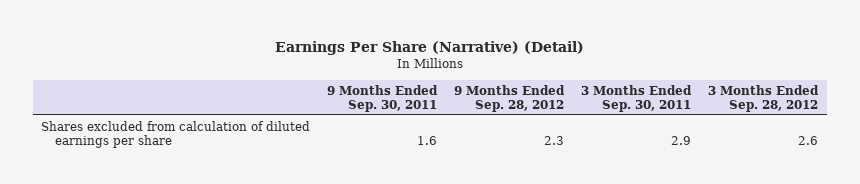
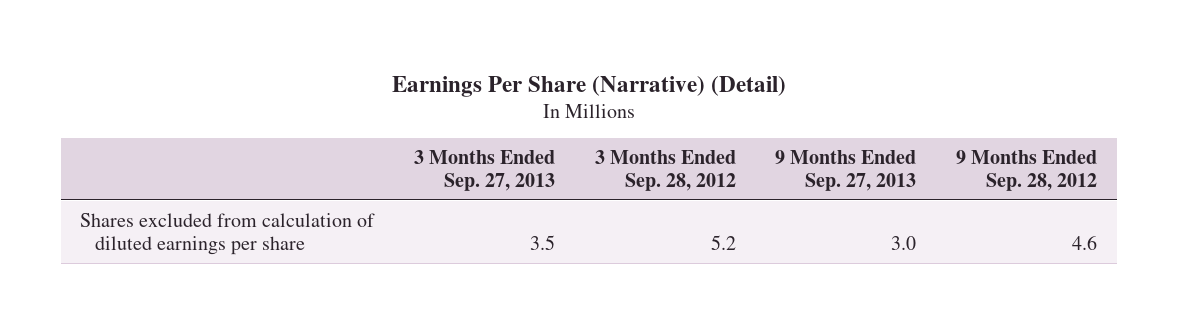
- | 9 Months Ended Sep. 30, 2011 | 9 Months Ended Sep. 28, 2012 | 3 Months Ended Sep. 30, 2011 | 3 Months Ended Sep. 28, 2012
+ | 3 Months Ended Sep. 27, 2013 | 3 Months Ended Sep. 28, 2012 | 9 Months Ended Sep. 27, 2013 | 9 Months Ended Sep. 28, 2012
- Shares excluded from calculation of diluted earnings per share | 1.6 | 2.3 | 2.9 | 2.6
+ Shares excluded from calculation of diluted earnings per share | 3.5 | 5.2 | 3.0 | 4.6

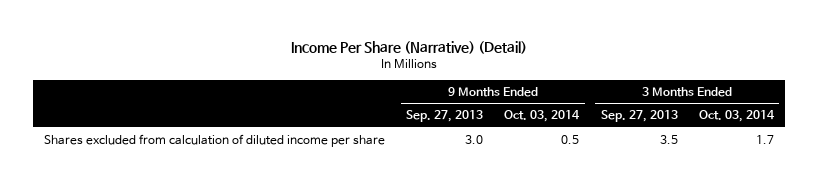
- Earnings Per Share (Narrative) (Detail)
+ Income Per Share (Narrative) (Detail)
- | 3 Months Ended Sep. 27, 2013 | 3 Months Ended Sep. 28, 2012 | 9 Months Ended Sep. 27, 2013 | 9 Months Ended Sep. 28, 2012
+ | 9 Months Ended Sep. 27, 2013 | 9 Months Ended Oct. 03, 2014 | 3 Months Ended Sep. 27, 2013 | 3 Months Ended Oct. 03, 2014
- Shares excluded from calculation of diluted earnings per share | 3.5 | 5.2 | 3.0 | 4.6
+ Shares excluded from calculation of diluted income per share | 3.0 | 0.5 | 3.5 | 1.7

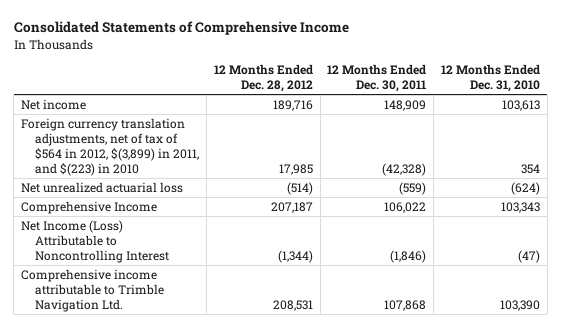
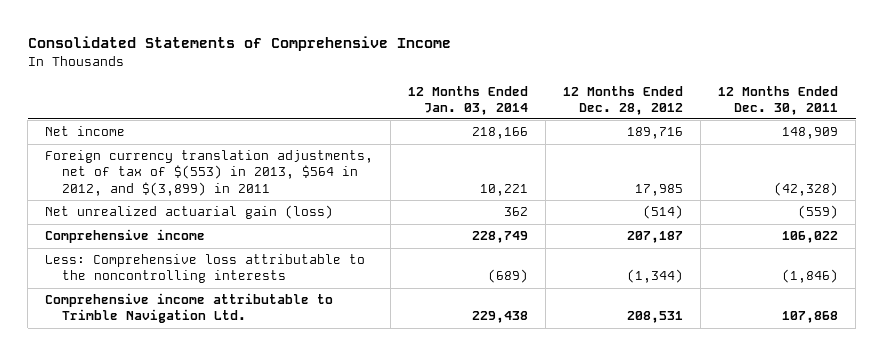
- | 12 Months Ended Dec. 28, 2012 | 12 Months Ended Dec. 30, 2011 | 12 Months Ended Dec. 31, 2010
+ | 12 Months Ended Jan. 03, 2014 | 12 Months Ended Dec. 28, 2012 | 12 Months Ended Dec. 30, 2011
- Foreign currency translation adjustments, net of tax of $564 in 2012, $(3,899) in 2011, and $(223) in 2010 | 17,985 | (42,328) | 354
- Net unrealized actuarial loss | (514) | (559) | (624)
- Comprehensive Income | 207,187 | 106,022 | 103,343
- Net Income (Loss) Attributable to Noncontrolling Interest | (1,344) | (1,846) | (47)
+ Foreign currency translation adjustments, net of tax of $(553) in 2013, $564 in 2012, and $(3,899) in 2011 | 10,221 | 17,985 | (42,328)
+ Net unrealized actuarial gain (loss) | 362 | (514) | (559)
+ Comprehensive income | 228,749 | 207,187 | 106,022
+ Less: Comprehensive loss attributable to the noncontrolling interests | (689) | (1,344) | (1,846)

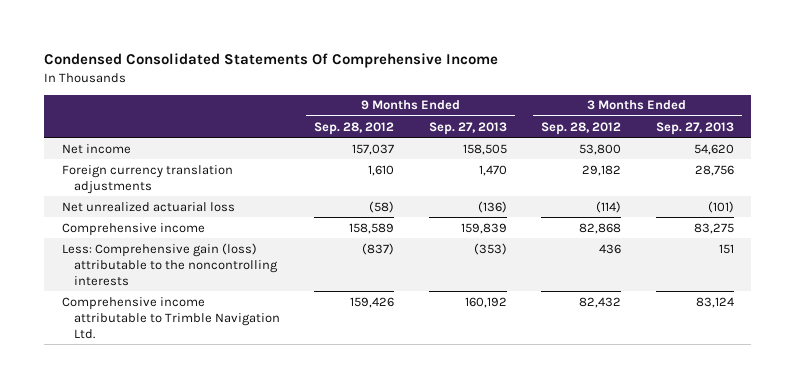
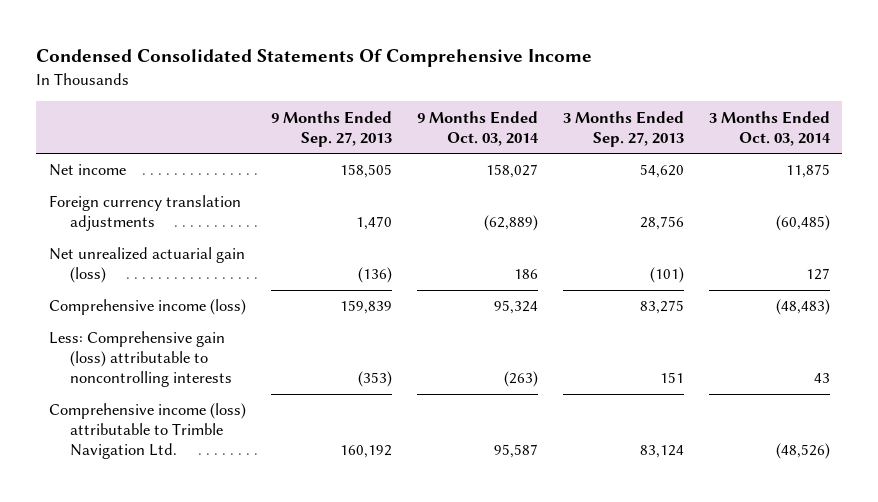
- | 9 Months Ended Sep. 28, 2012 | 9 Months Ended Sep. 27, 2013 | 3 Months Ended Sep. 28, 2012 | 3 Months Ended Sep. 27, 2013
+ | 9 Months Ended Sep. 27, 2013 | 9 Months Ended Oct. 03, 2014 | 3 Months Ended Sep. 27, 2013 | 3 Months Ended Oct. 03, 2014
- Net unrealized actuarial loss | (58) | (136) | (114) | (101)
- Comprehensive income | 158,589 | 159,839 | 82,868 | 83,275
- Less: Comprehensive gain (loss) attributable to the noncontrolling interests | (837) | (353) | 436 | 151
- Comprehensive income attributable to Trimble Navigation Ltd. | 159,426 | 160,192 | 82,432 | 83,124
+ Net unrealized actuarial gain (loss) | (136) | 186 | (101) | 127
+ Comprehensive income (loss) | 159,839 | 95,324 | 83,275 | (48,483)
+ Less: Comprehensive gain (loss) attributable to noncontrolling interests | (353) | (263) | 151 | 43
+ Comprehensive income (loss) attributable to Trimble Navigation Ltd. | 160,192 | 95,587 | 83,124 | (48,526)

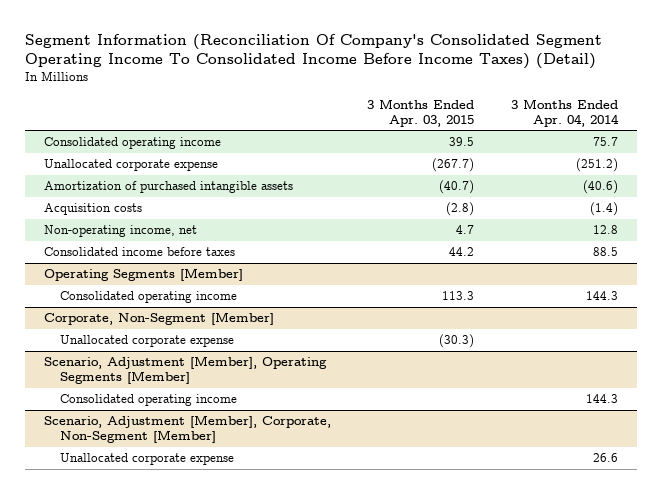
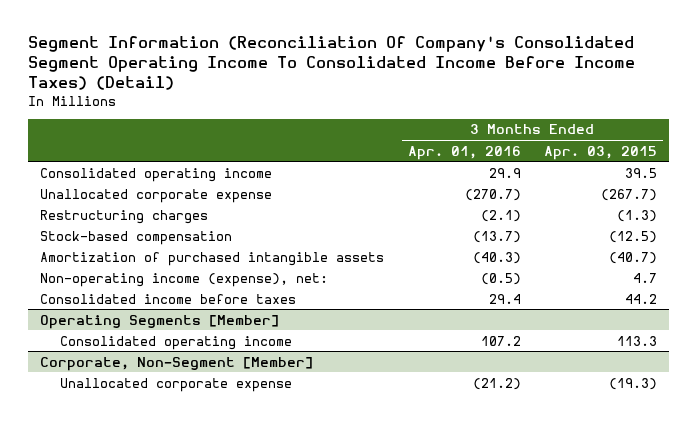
- | 3 Months Ended Apr. 03, 2015 | 3 Months Ended Apr. 04, 2014
+ | 3 Months Ended Apr. 01, 2016 | 3 Months Ended Apr. 03, 2015
+ Restructuring charges | (2.1) | (1.3)
+ Stock-based compensation | (13.7) | (12.5)
- Acquisition costs | (2.8) | (1.4)
- Non-operating income, net | 4.7 | 12.8
+ Non-operating income (expense), net: | (0.5) | 4.7
@ Corporate, Non-Segment [Member]
- Unallocated corporate expense | (30.3) |
- Scenario, Adjustment [Member], Operating Segments [Member]
- Consolidated operating income | | 144.3
- Scenario, Adjustment [Member], Corporate, Non-Segment [Member]
- Unallocated corporate expense | | 26.6
@ Corporate, Non-Segment [Member]
+ Unallocated corporate expense | (21.2) | (19.3)

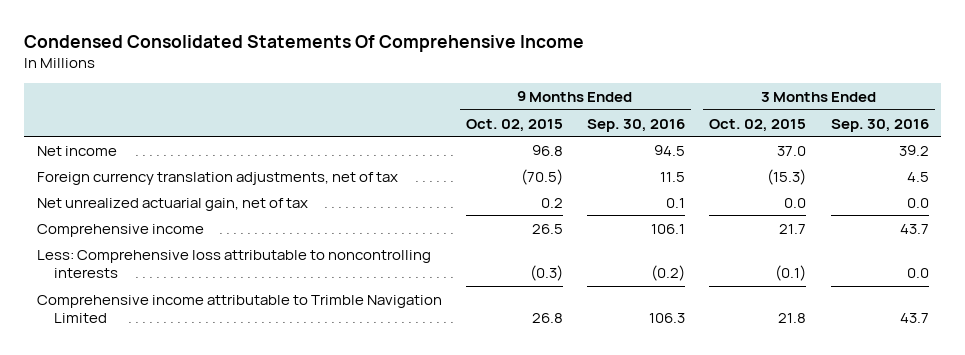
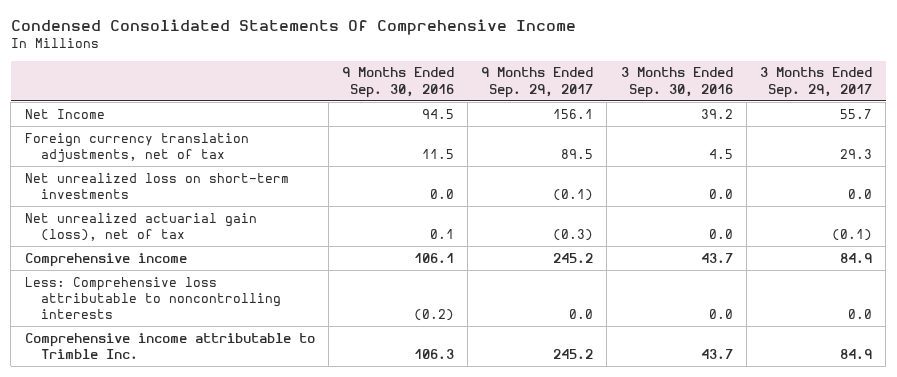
- | 9 Months Ended Oct. 02, 2015 | 9 Months Ended Sep. 30, 2016 | 3 Months Ended Oct. 02, 2015 | 3 Months Ended Sep. 30, 2016
+ | 9 Months Ended Sep. 30, 2016 | 9 Months Ended Sep. 29, 2017 | 3 Months Ended Sep. 30, 2016 | 3 Months Ended Sep. 29, 2017
- Net income | 96.8 | 94.5 | 37.0 | 39.2
+ Net Income | 94.5 | 156.1 | 39.2 | 55.7
- Net unrealized actuarial gain, net of tax | 0.2 | 0.1 | 0.0 | 0.0
+ Net unrealized loss on short-term investments | 0.0 | (0.1) | 0.0 | 0.0
+ Net unrealized actuarial gain (loss), net of tax | 0.1 | (0.3) | 0.0 | (0.1)
- Comprehensive income attributable to Trimble Navigation Limited | 26.8 | 106.3 | 21.8 | 43.7
+ Comprehensive income attributable to Trimble Inc. | 106.3 | 245.2 | 43.7 | 84.9

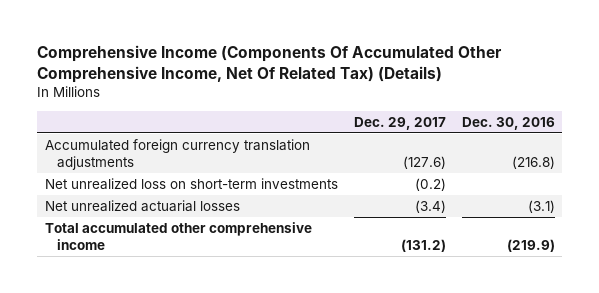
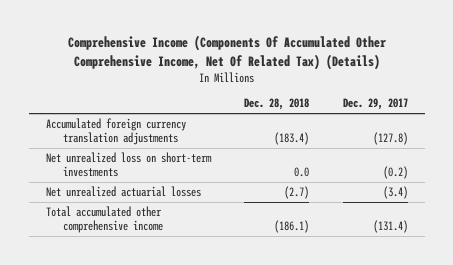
- | Dec. 29, 2017 | Dec. 30, 2016
+ | Dec. 28, 2018 | Dec. 29, 2017
- Accumulated foreign currency translation adjustments | (127.6) | (216.8)
+ Accumulated foreign currency translation adjustments | (183.4) | (127.8)
- Total accumulated other comprehensive income | (131.2) | (219.9)
+ Total accumulated other comprehensive income | (186.1) | (131.4)

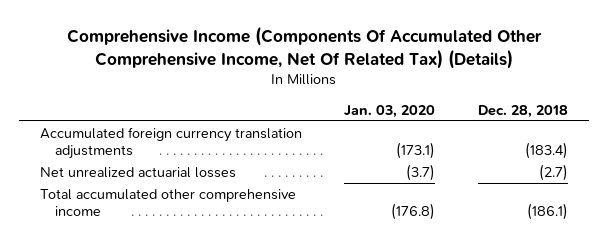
- | Dec. 28, 2018 | Dec. 29, 2017
+ | Jan. 03, 2020 | Dec. 28, 2018
- Net unrealized loss on short-term investments | 0.0 | (0.2)

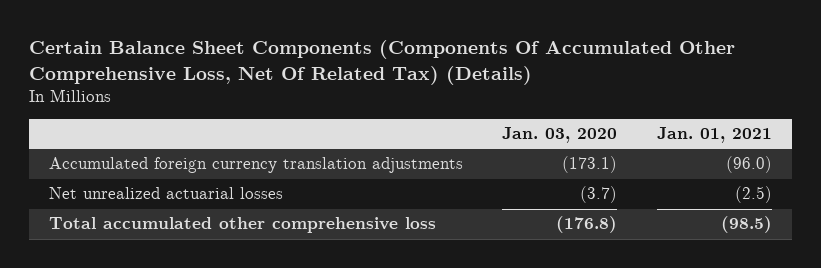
- Comprehensive Income (Components Of Accumulated Other Comprehensive Income, Net Of Related Tax) (Details)
+ Certain Balance Sheet Components (Components Of Accumulated Other Comprehensive Loss, Net Of Related Tax) (Details)
- | Jan. 03, 2020 | Dec. 28, 2018
+ | Jan. 03, 2020 | Jan. 01, 2021
- Total accumulated other comprehensive income | (176.8) | (186.1)
+ Total accumulated other comprehensive loss | (176.8) | (98.5)

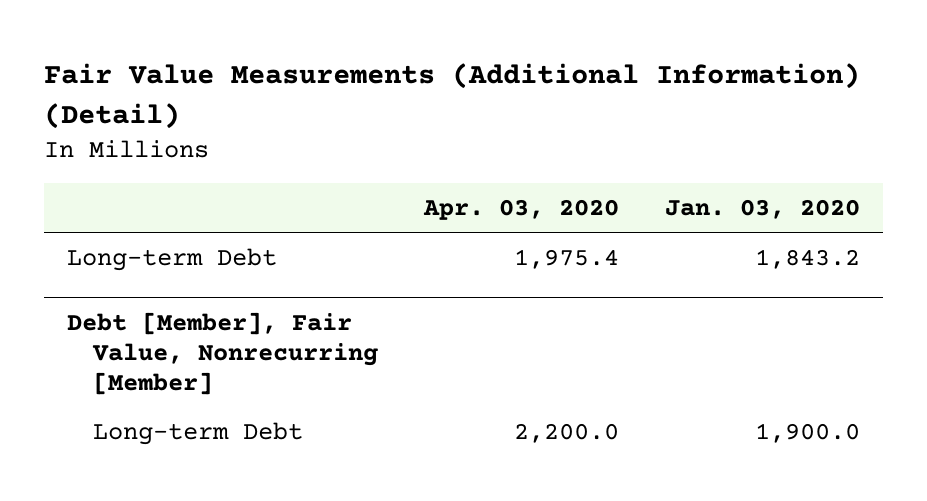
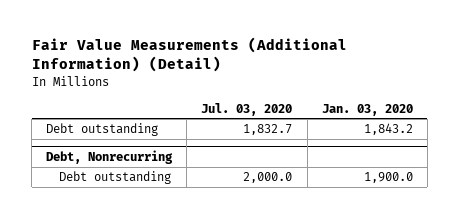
- | Apr. 03, 2020 | Jan. 03, 2020
+ | Jul. 03, 2020 | Jan. 03, 2020
- Long-term Debt | 1,975.4 | 1,843.2
- Debt [Member], Fair Value, Nonrecurring [Member]
- Long-term Debt | 2,200.0 | 1,900.0
+ Debt outstanding | 1,832.7 | 1,843.2
+ Debt, Nonrecurring
+ Debt outstanding | 2,000.0 | 1,900.0

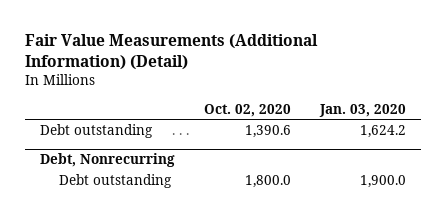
- | Jul. 03, 2020 | Jan. 03, 2020
+ | Oct. 02, 2020 | Jan. 03, 2020
- Debt outstanding | 1,832.7 | 1,843.2
+ Debt outstanding | 1,390.6 | 1,624.2

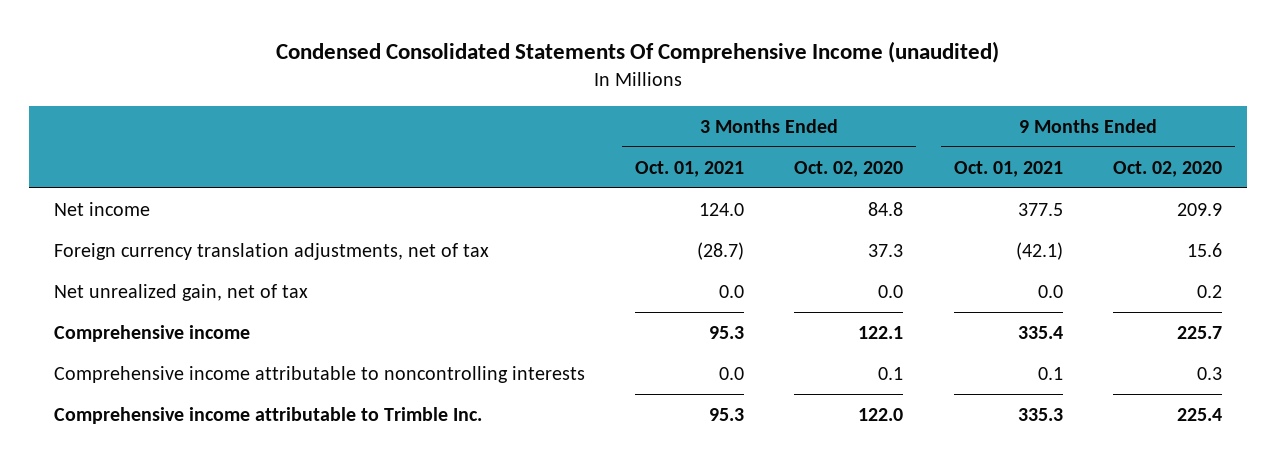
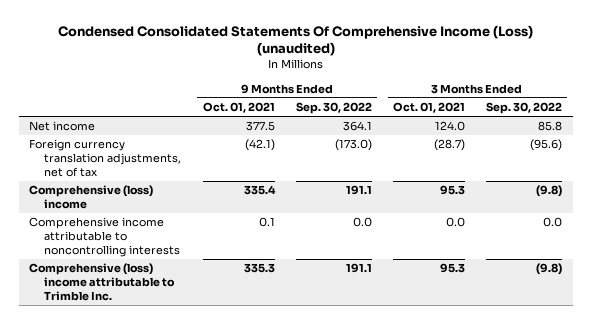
- Condensed Consolidated Statements Of Comprehensive Income (unaudited)
+ Condensed Consolidated Statements Of Comprehensive Income (Loss) (unaudited)
- | 3 Months Ended Oct. 01, 2021 | 3 Months Ended Oct. 02, 2020 | 9 Months Ended Oct. 01, 2021 | 9 Months Ended Oct. 02, 2020
+ | 9 Months Ended Oct. 01, 2021 | 9 Months Ended Sep. 30, 2022 | 3 Months Ended Oct. 01, 2021 | 3 Months Ended Sep. 30, 2022
- Net unrealized gain, net of tax | 0.0 | 0.0 | 0.0 | 0.2
- Comprehensive income | 95.3 | 122.1 | 335.4 | 225.7
+ Comprehensive (loss) income | 335.4 | 191.1 | 95.3 | (9.8)
- Comprehensive income attributable to Trimble Inc. | 95.3 | 122.0 | 335.3 | 225.4
+ Comprehensive (loss) income attributable to Trimble Inc. | 335.3 | 191.1 | 95.3 | (9.8)

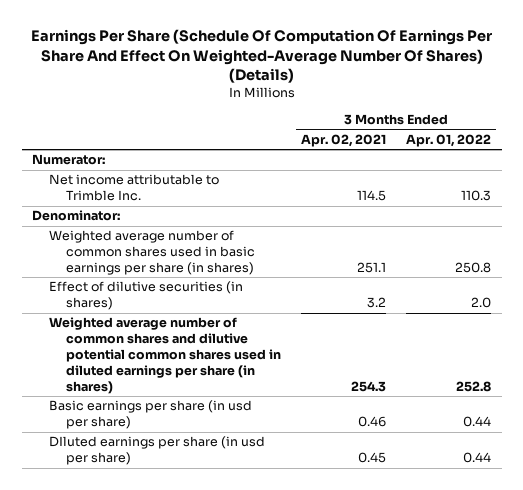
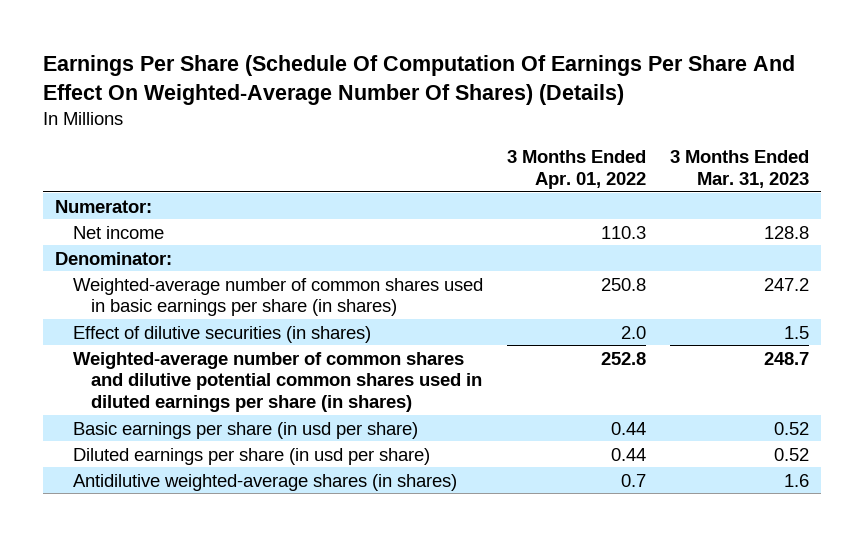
- | 3 Months Ended Apr. 02, 2021 | 3 Months Ended Apr. 01, 2022
+ | 3 Months Ended Apr. 01, 2022 | 3 Months Ended Mar. 31, 2023
- Net income attributable to Trimble Inc. | 114.5 | 110.3
+ Net income | 110.3 | 128.8
- Weighted average number of common shares used in basic earnings per share (in shares) | 251.1 | 250.8
+ Weighted-average number of common shares used in basic earnings per share (in shares) | 250.8 | 247.2
- Weighted average number of common shares and dilutive potential common shares used in diluted earnings per share (in shares) | 254.3 | 252.8
+ Weighted-average number of common shares and dilutive potential common shares used in diluted earnings per share (in shares) | 252.8 | 248.7
- DIluted earnings per share (in usd per share) | 0.45 | 0.44
+ Diluted earnings per share (in usd per share) | 0.44 | 0.52
+ Antidilutive weighted-average shares (in shares) | 0.7 | 1.6

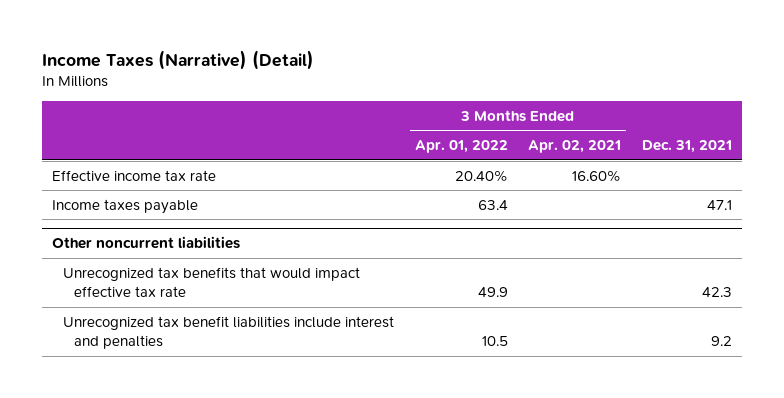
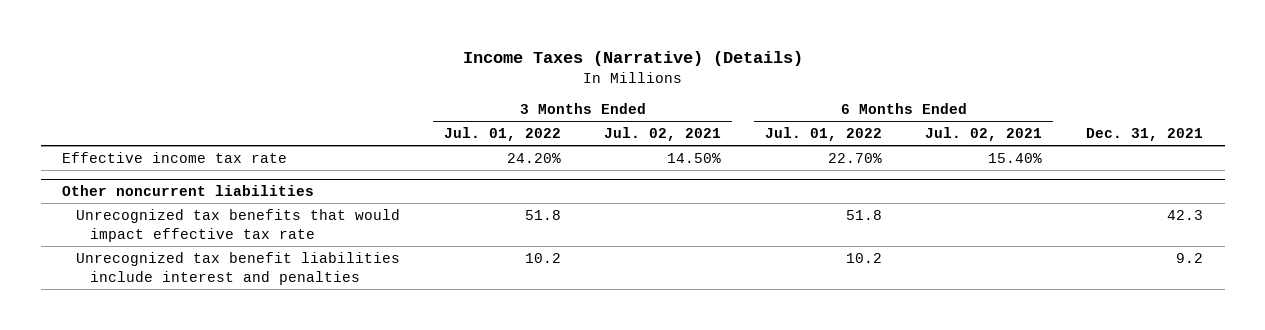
- Income Taxes (Narrative) (Detail)
+ Income Taxes (Narrative) (Details)
- | 3 Months Ended Apr. 01, 2022 | 3 Months Ended Apr. 02, 2021 | Dec. 31, 2021
+ | 3 Months Ended Jul. 01, 2022 | 3 Months Ended Jul. 02, 2021 | 6 Months Ended Jul. 01, 2022 | 6 Months Ended Jul. 02, 2021 | Dec. 31, 2021
- Income taxes payable | 63.4 | | 47.1

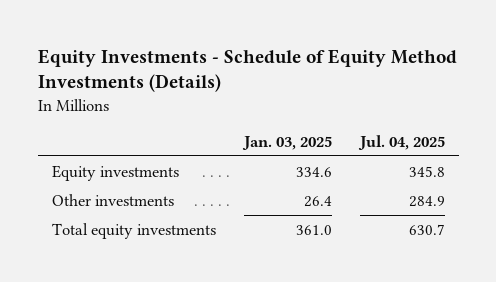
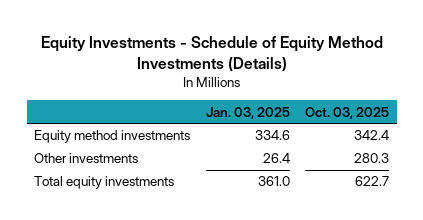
- | Jan. 03, 2025 | Jul. 04, 2025
+ | Jan. 03, 2025 | Oct. 03, 2025
- Equity investments | 334.6 | 345.8
+ Equity method investments | 334.6 | 342.4

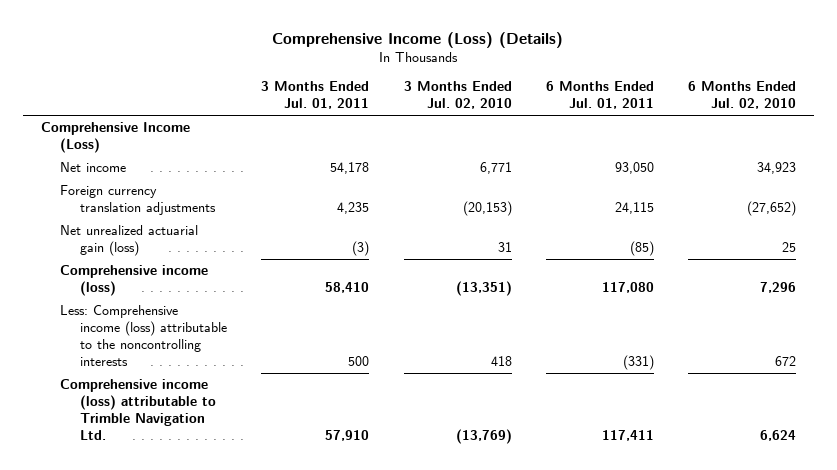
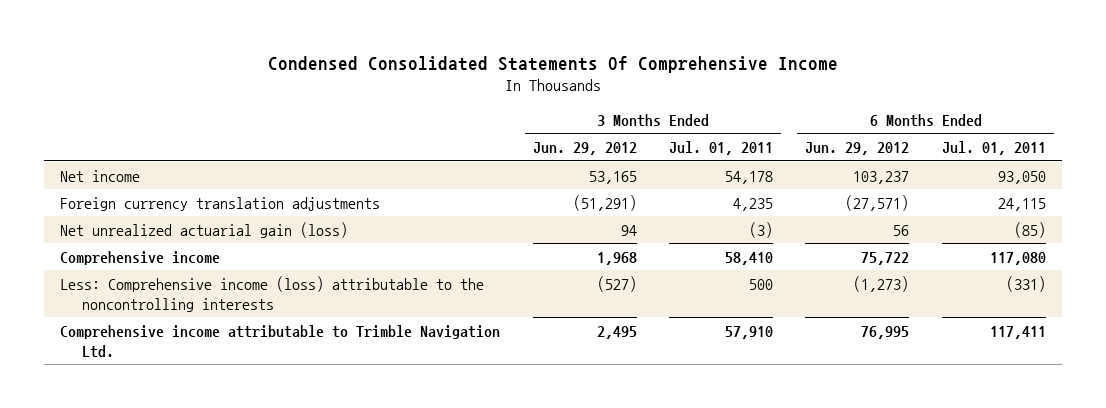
- Comprehensive Income (Loss) (Details)
+ Condensed Consolidated Statements Of Comprehensive Income
- | 3 Months Ended Jul. 01, 2011 | 3 Months Ended Jul. 02, 2010 | 6 Months Ended Jul. 01, 2011 | 6 Months Ended Jul. 02, 2010
+ | 3 Months Ended Jun. 29, 2012 | 3 Months Ended Jul. 01, 2011 | 6 Months Ended Jun. 29, 2012 | 6 Months Ended Jul. 01, 2011
- Comprehensive Income (Loss)
- Comprehensive income (loss) | 58,410 | (13,351) | 117,080 | 7,296
+ Comprehensive income | 1,968 | 58,410 | 75,722 | 117,080
- Comprehensive income (loss) attributable to Trimble Navigation Ltd. | 57,910 | (13,769) | 117,411 | 6,624
+ Comprehensive income attributable to Trimble Navigation Ltd. | 2,495 | 57,910 | 76,995 | 117,411

